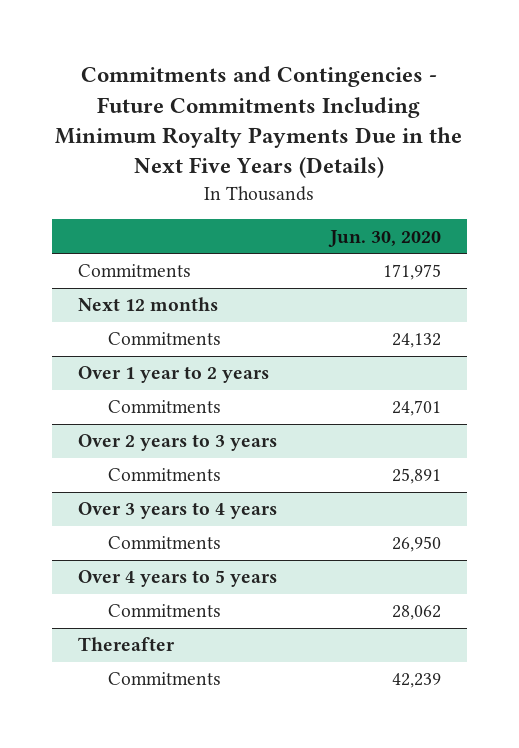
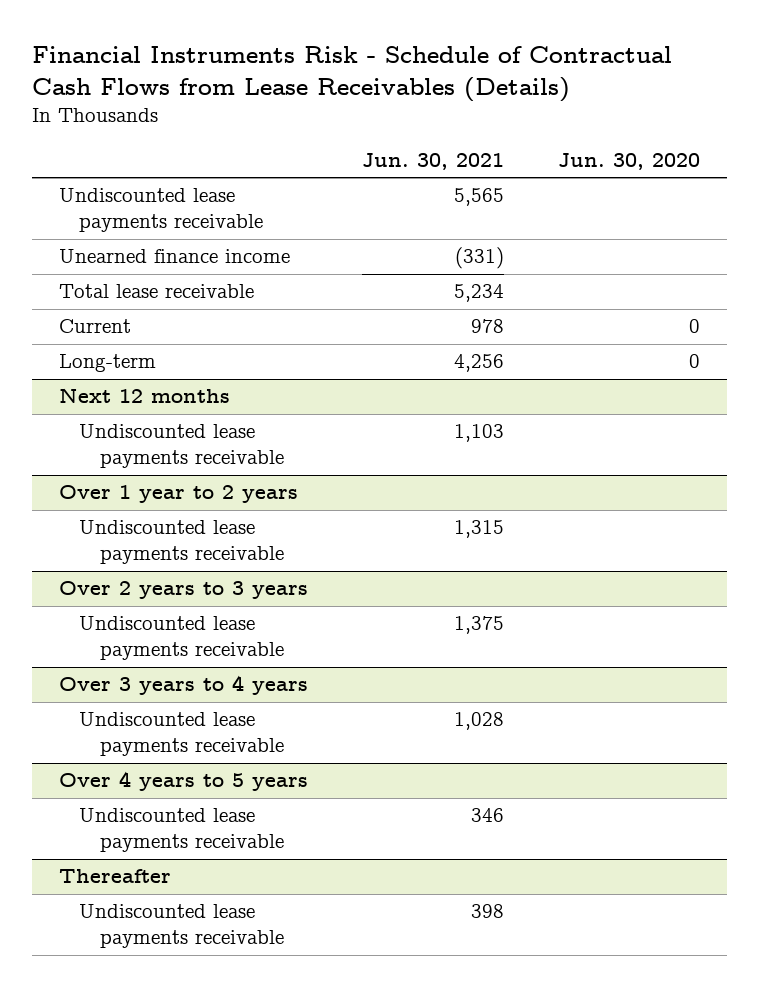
- Commitments and Contingencies - Future Commitments Including Minimum Royalty Payments Due in the Next Five Years (Details)
+ Financial Instruments Risk - Schedule of Contractual Cash Flows from Lease Receivables (Details)
- | Jun. 30, 2020
+ | Jun. 30, 2021 | Jun. 30, 2020
- Commitments | 171,975
+ Undiscounted lease payments receivable | 5,565 |
+ Unearned finance income | (331) |
+ Total lease receivable | 5,234 |
+ Current | 978 | 0
+ Long-term | 4,256 | 0
@ Next 12 months
- Commitments | 24,132
+ Undiscounted lease payments receivable | 1,103 |
@ Over 1 year to 2 years
- Commitments | 24,701
+ Undiscounted lease payments receivable | 1,315 |
@ Over 2 years to 3 years
- Commitments | 25,891
+ Undiscounted lease payments receivable | 1,375 |
@ Over 3 years to 4 years
- Commitments | 26,950
+ Undiscounted lease payments receivable | 1,028 |
@ Over 4 years to 5 years
- Commitments | 28,062
+ Undiscounted lease payments receivable | 346 |
@ Thereafter
- Commitments | 42,239
+ Undiscounted lease payments receivable | 398 |

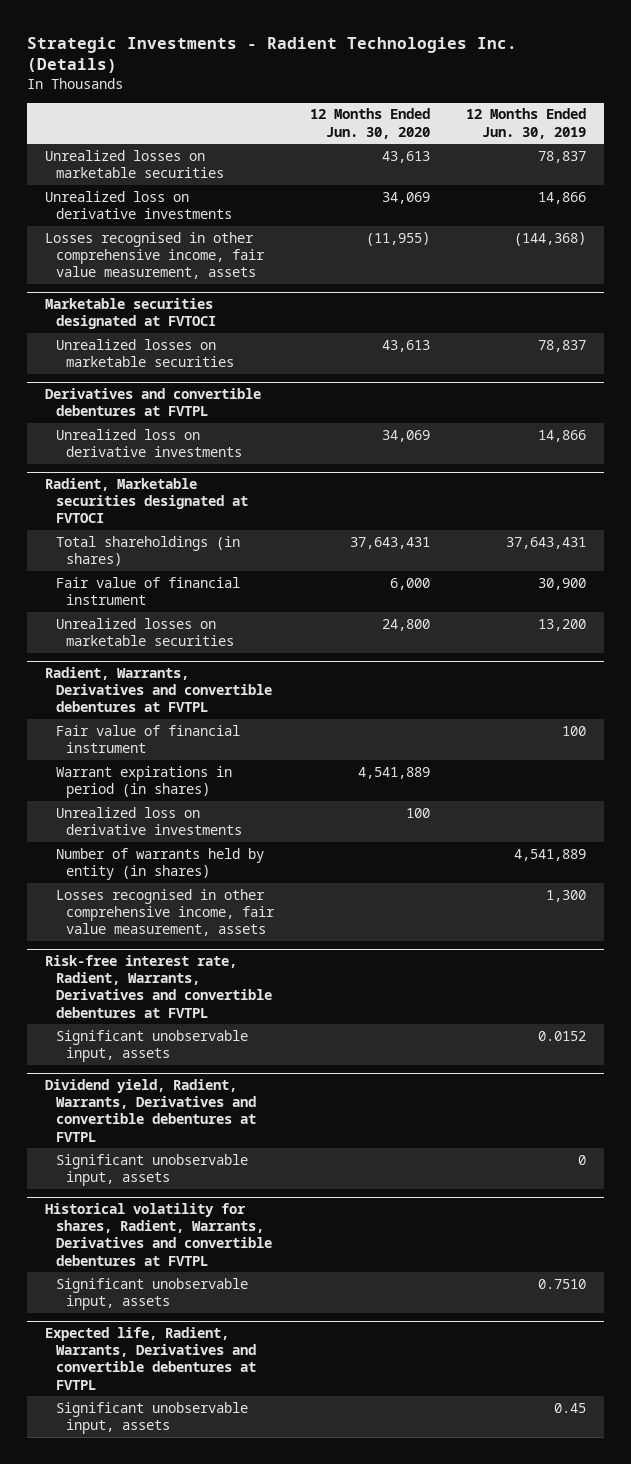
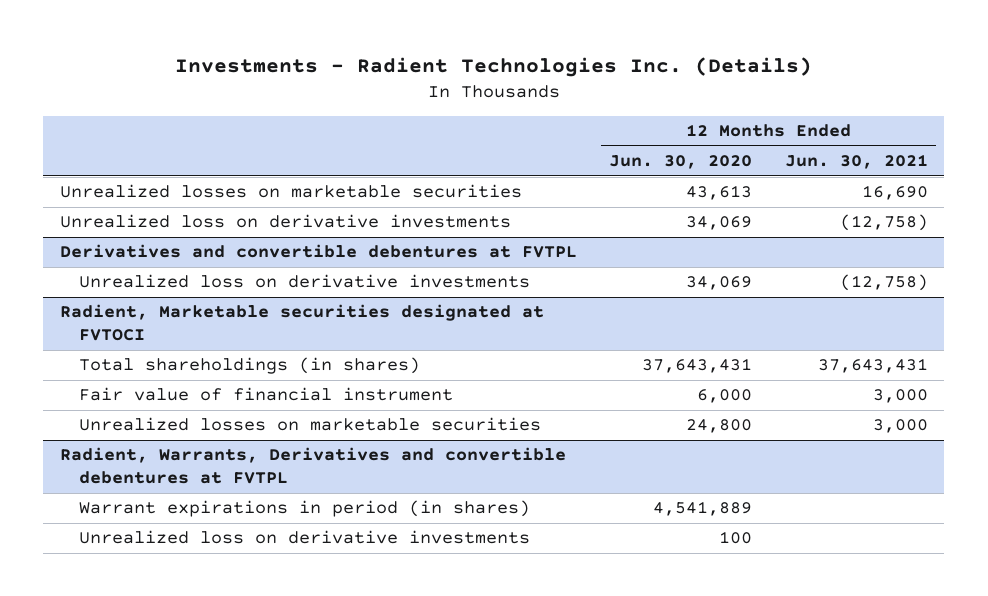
- Strategic Investments - Radient Technologies Inc. (Details)
+ Investments - Radient Technologies Inc. (Details)
- | 12 Months Ended Jun. 30, 2020 | 12 Months Ended Jun. 30, 2019
+ | 12 Months Ended Jun. 30, 2020 | 12 Months Ended Jun. 30, 2021
- Losses recognised in other comprehensive income, fair value measurement, assets | (11,955) | (144,368)
- Marketable securities designated at FVTOCI
- Unrealized losses on marketable securities | 43,613 | 78,837
@ Radient, Warrants, Derivatives and convertible debentures at FVTPL
- Fair value of financial instrument | | 100
- Number of warrants held by entity (in shares) | | 4,541,889
- Losses recognised in other comprehensive income, fair value measurement, assets | | 1,300
- Risk-free interest rate, Radient, Warrants, Derivatives and convertible debentures at FVTPL
- Significant unobservable input, assets | | 0.0152
- Dividend yield, Radient, Warrants, Derivatives and convertible debentures at FVTPL
- Significant unobservable input, assets | | 0
- Historical volatility for shares, Radient, Warrants, Derivatives and convertible debentures at FVTPL
- Significant unobservable input, assets | | 0.7510
- Expected life, Radient, Warrants, Derivatives and convertible debentures at FVTPL
- Significant unobservable input, assets | | 0.45

